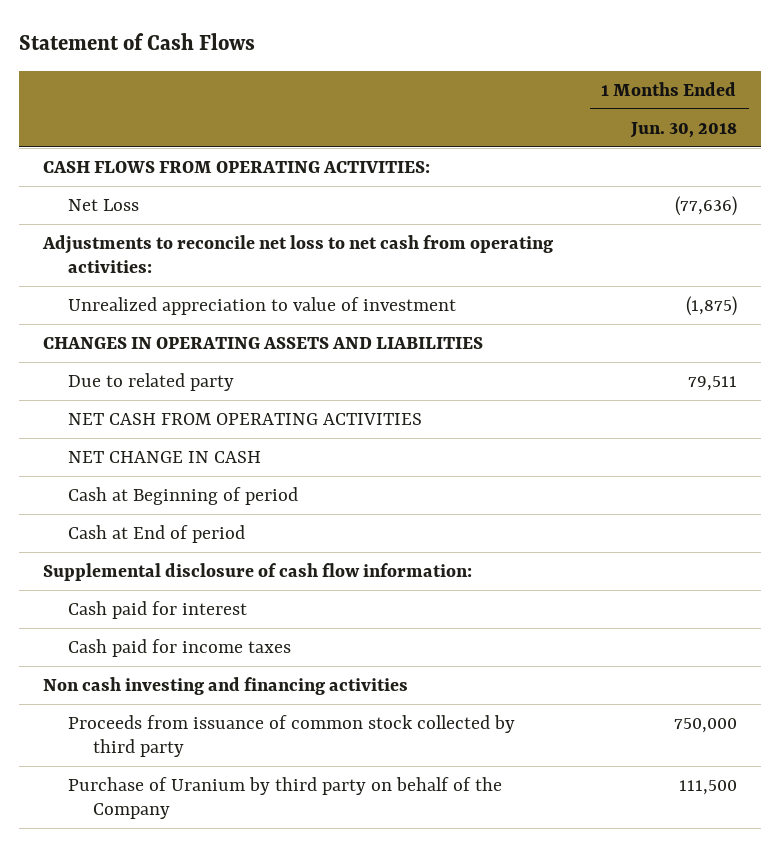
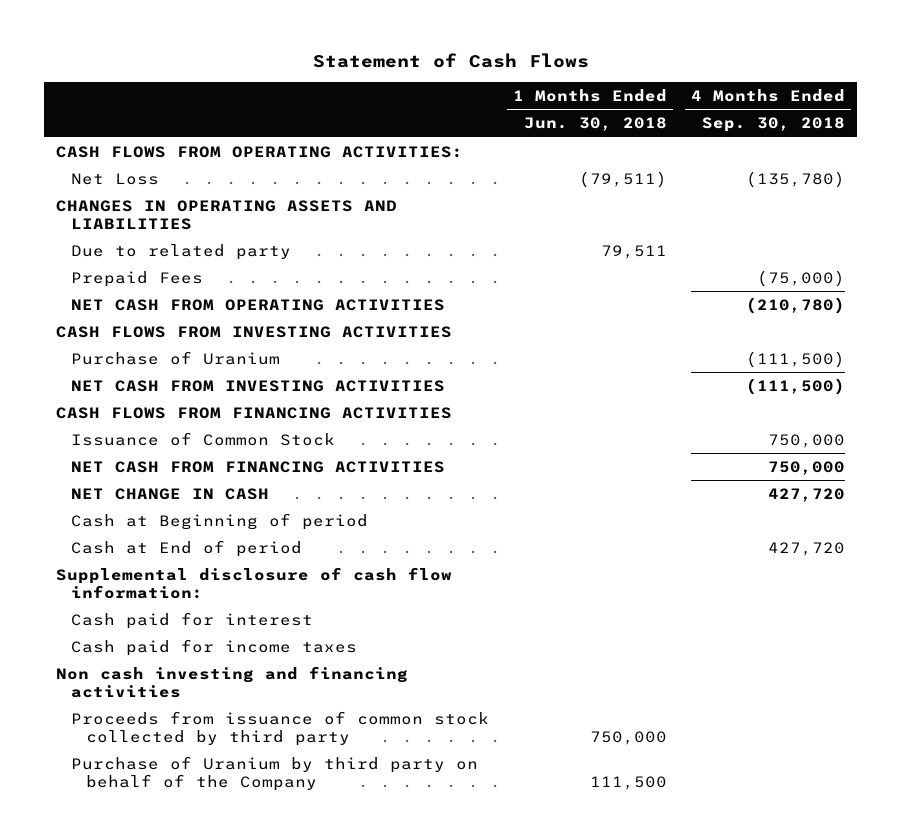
- | 1 Months Ended Jun. 30, 2018
+ | 1 Months Ended Jun. 30, 2018 | 4 Months Ended Sep. 30, 2018
- Net Loss | (77,636)
- Adjustments to reconcile net loss to net cash from operating activities:
- Unrealized appreciation to value of investment | (1,875)
+ Net Loss | (79,511) | (135,780)
+ Prepaid Fees | | (75,000)
+ CASH FLOWS FROM INVESTING ACTIVITIES
+ Purchase of Uranium | | (111,500)
+ NET CASH FROM INVESTING ACTIVITIES | | (111,500)
+ CASH FLOWS FROM FINANCING ACTIVITIES
+ Issuance of Common Stock | | 750,000
+ NET CASH FROM FINANCING ACTIVITIES | | 750,000

